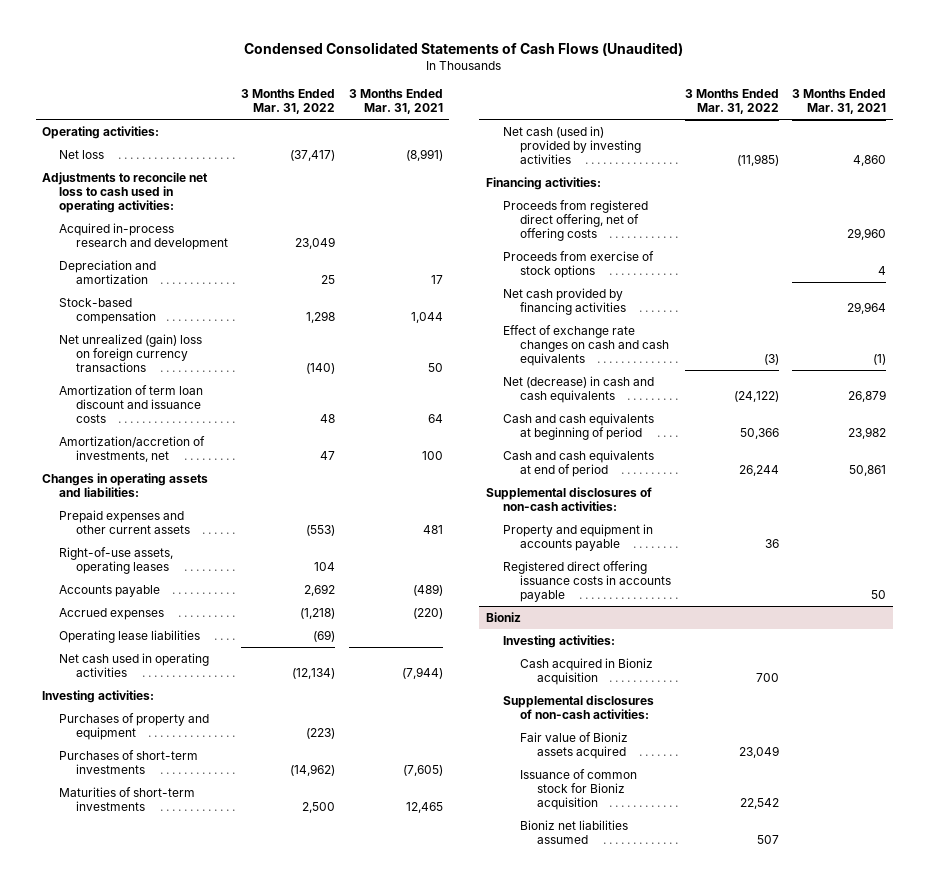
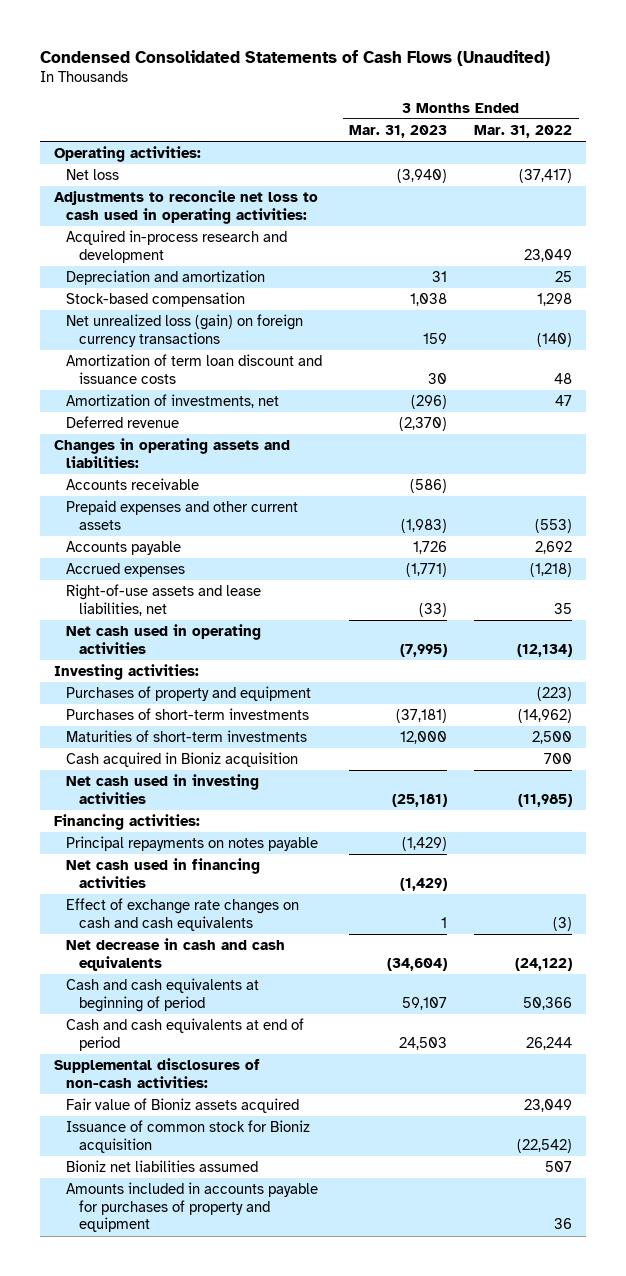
- | 3 Months Ended Mar. 31, 2022 | 3 Months Ended Mar. 31, 2021
+ | 3 Months Ended Mar. 31, 2023 | 3 Months Ended Mar. 31, 2022
- Net unrealized (gain) loss on foreign currency transactions | (140) | 50
+ Net unrealized loss (gain) on foreign currency transactions | 159 | (140)
- Amortization/accretion of investments, net | 47 | 100
+ Amortization of investments, net | (296) | 47
+ Deferred revenue | (2,370) |
+ Accounts receivable | (586) |
- Right-of-use assets, operating leases | 104 |
- Operating lease liabilities | (69) |
+ Right-of-use assets and lease liabilities, net | (33) | 35
- Net cash (used in) provided by investing activities | (11,985) | 4,860
+ Cash acquired in Bioniz acquisition | | 700
+ Net cash used in investing activities | (25,181) | (11,985)
- Proceeds from registered direct offering, net of offering costs | | 29,960
- Proceeds from exercise of stock options | | 4
- Net cash provided by financing activities | | 29,964
+ Principal repayments on notes payable | (1,429) |
+ Net cash used in financing activities | (1,429) |
- Net (decrease) in cash and cash equivalents | (24,122) | 26,879
+ Net decrease in cash and cash equivalents | (34,604) | (24,122)
- Property and equipment in accounts payable | 36 |
- Registered direct offering issuance costs in accounts payable | | 50
- Bioniz
- Investing activities:
- Cash acquired in Bioniz acquisition | 700 |
- Supplemental disclosures of non-cash activities:
- Issuance of common stock for Bioniz acquisition | 22,542 |
+ Issuance of common stock for Bioniz acquisition | | (22,542)
+ Amounts included in accounts payable for purchases of property and equipment | | 36

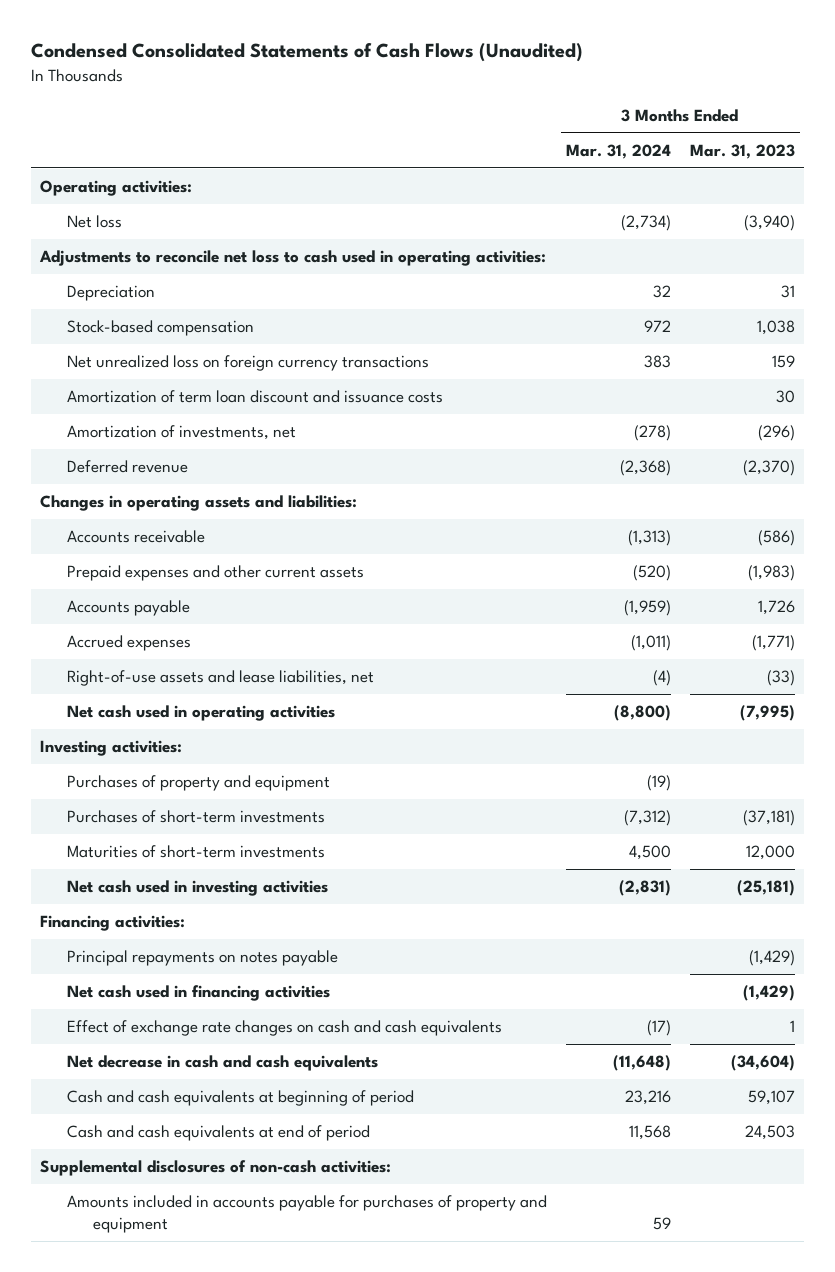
- | 3 Months Ended Mar. 31, 2023 | 3 Months Ended Mar. 31, 2022
+ | 3 Months Ended Mar. 31, 2024 | 3 Months Ended Mar. 31, 2023
- Acquired in-process research and development | | 23,049
- Depreciation and amortization | 31 | 25
+ Depreciation | 32 | 31
- Net unrealized loss (gain) on foreign currency transactions | 159 | (140)
+ Net unrealized loss on foreign currency transactions | 383 | 159
- Cash acquired in Bioniz acquisition | | 700
- Fair value of Bioniz assets acquired | | 23,049
- Issuance of common stock for Bioniz acquisition | | (22,542)
- Bioniz net liabilities assumed | | 507

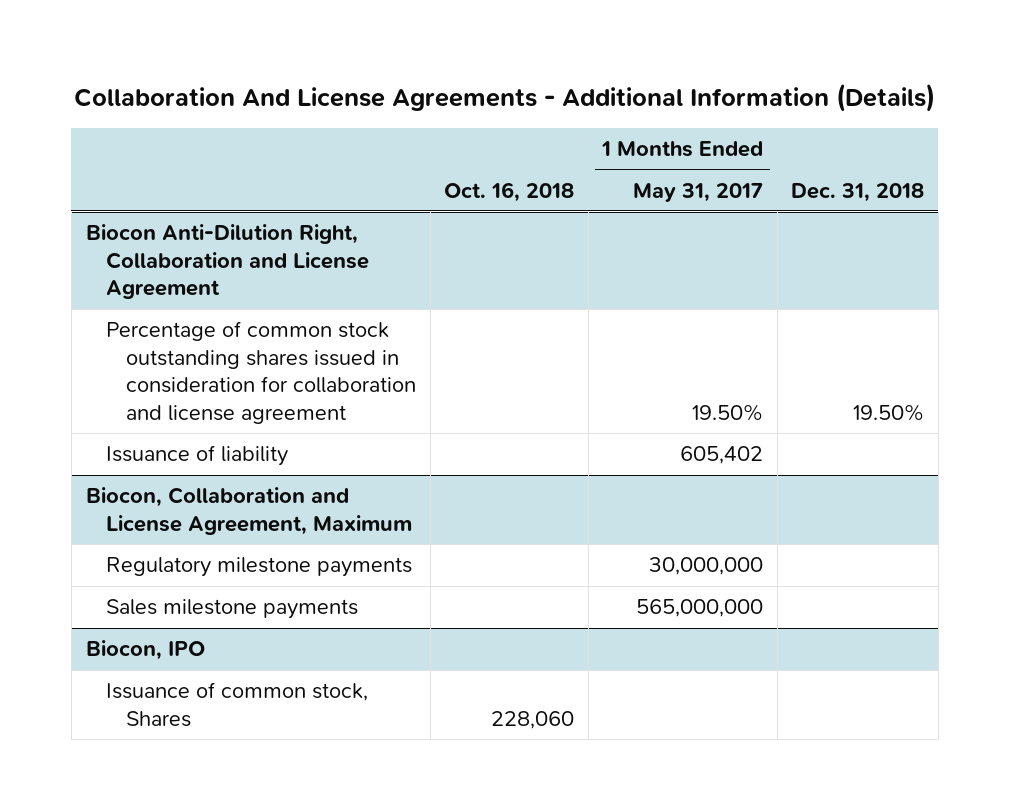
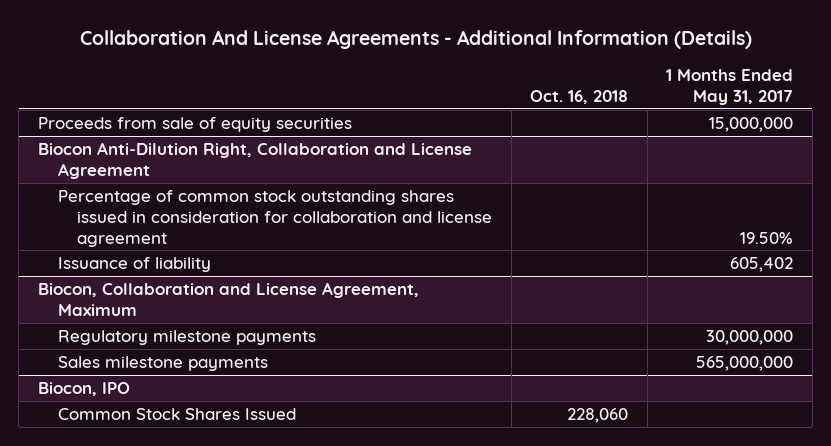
- | Oct. 16, 2018 | 1 Months Ended May 31, 2017 | Dec. 31, 2018
+ | Oct. 16, 2018 | 1 Months Ended May 31, 2017
+ Proceeds from sale of equity securities | | 15,000,000
@ Biocon, IPO
- Issuance of common stock, Shares | 228,060 | |
+ Common Stock Shares Issued | 228,060 |

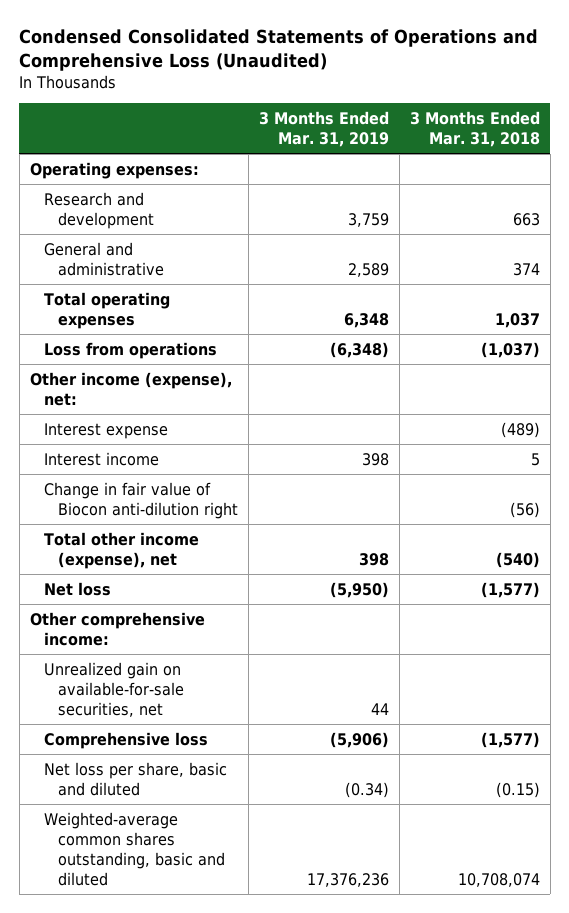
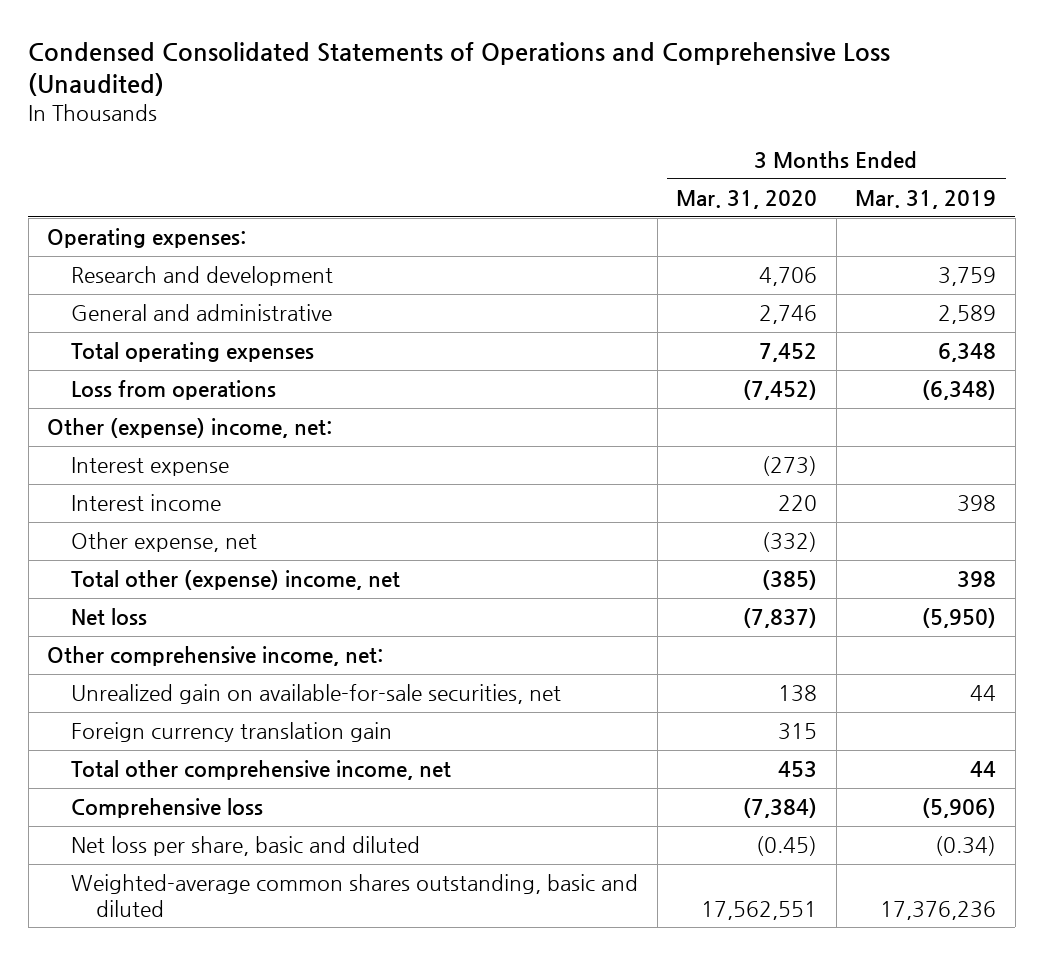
- | 3 Months Ended Mar. 31, 2019 | 3 Months Ended Mar. 31, 2018
+ | 3 Months Ended Mar. 31, 2020 | 3 Months Ended Mar. 31, 2019
- Other income (expense), net:
+ Other (expense) income, net:
- Change in fair value of Biocon anti-dilution right | | (56)
- Total other income (expense), net | 398 | (540)
+ Other expense, net | (332) |
+ Total other (expense) income, net | (385) | 398
- Other comprehensive income:
+ Other comprehensive income, net:
+ Foreign currency translation gain | 315 |
+ Total other comprehensive income, net | 453 | 44

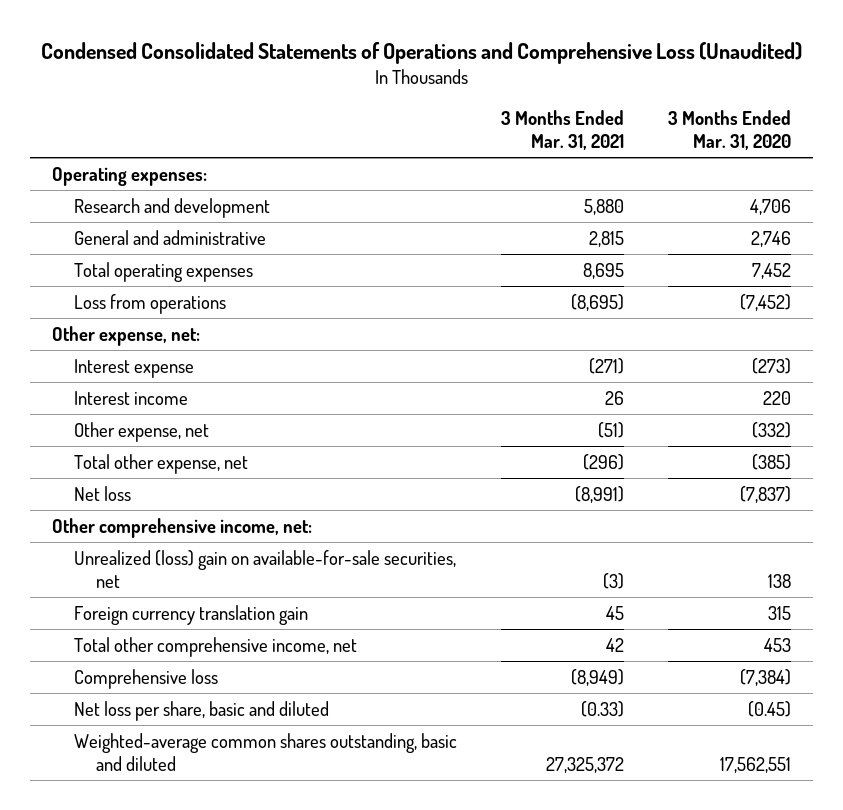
- | 3 Months Ended Mar. 31, 2020 | 3 Months Ended Mar. 31, 2019
+ | 3 Months Ended Mar. 31, 2021 | 3 Months Ended Mar. 31, 2020
- Other (expense) income, net:
+ Other expense, net:
- Total other (expense) income, net | (385) | 398
+ Total other expense, net | (296) | (385)
- Unrealized gain on available-for-sale securities, net | 138 | 44
+ Unrealized (loss) gain on available-for-sale securities, net | (3) | 138

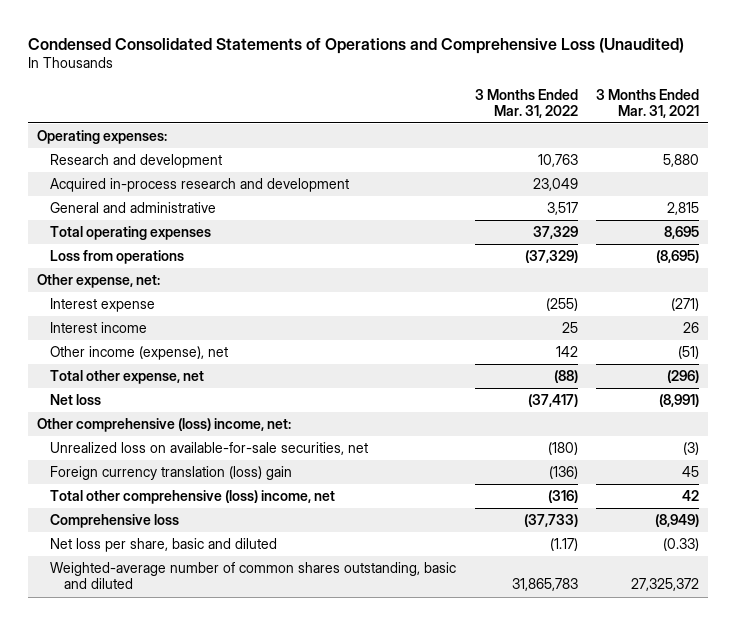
- | 3 Months Ended Mar. 31, 2021 | 3 Months Ended Mar. 31, 2020
+ | 3 Months Ended Mar. 31, 2022 | 3 Months Ended Mar. 31, 2021
+ Acquired in-process research and development | 23,049 |
- Other expense, net | (51) | (332)
+ Other income (expense), net | 142 | (51)
- Other comprehensive income, net:
- Unrealized (loss) gain on available-for-sale securities, net | (3) | 138
- Foreign currency translation gain | 45 | 315
- Total other comprehensive income, net | 42 | 453
+ Other comprehensive (loss) income, net:
+ Unrealized loss on available-for-sale securities, net | (180) | (3)
+ Foreign currency translation (loss) gain | (136) | 45
+ Total other comprehensive (loss) income, net | (316) | 42
- Weighted-average common shares outstanding, basic and diluted | 27,325,372 | 17,562,551
+ Weighted-average number of common shares outstanding, basic and diluted | 31,865,783 | 27,325,372

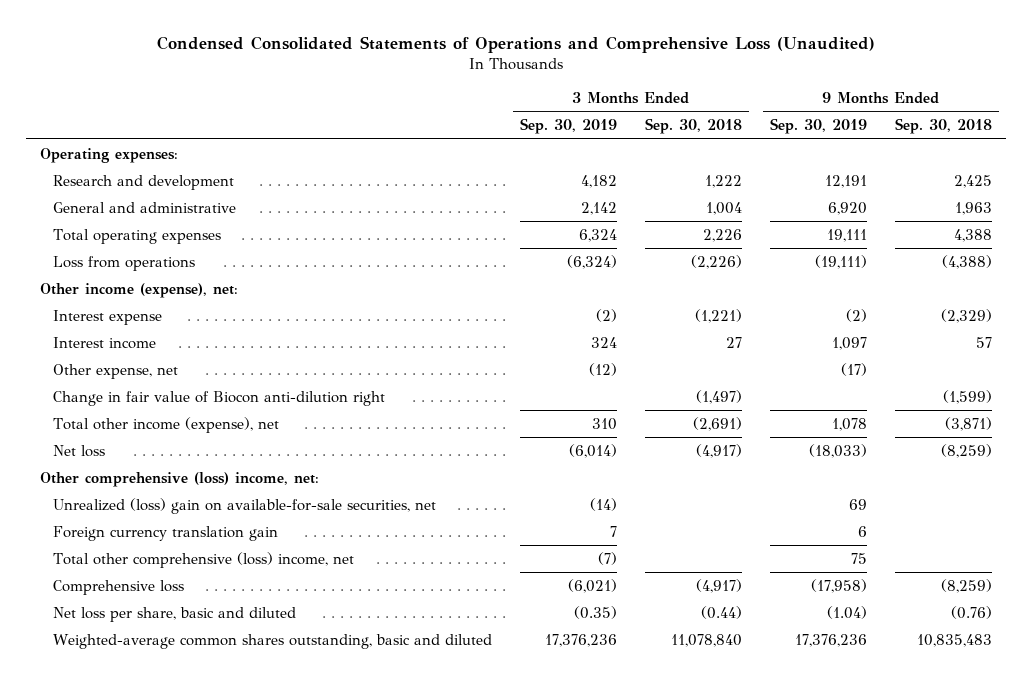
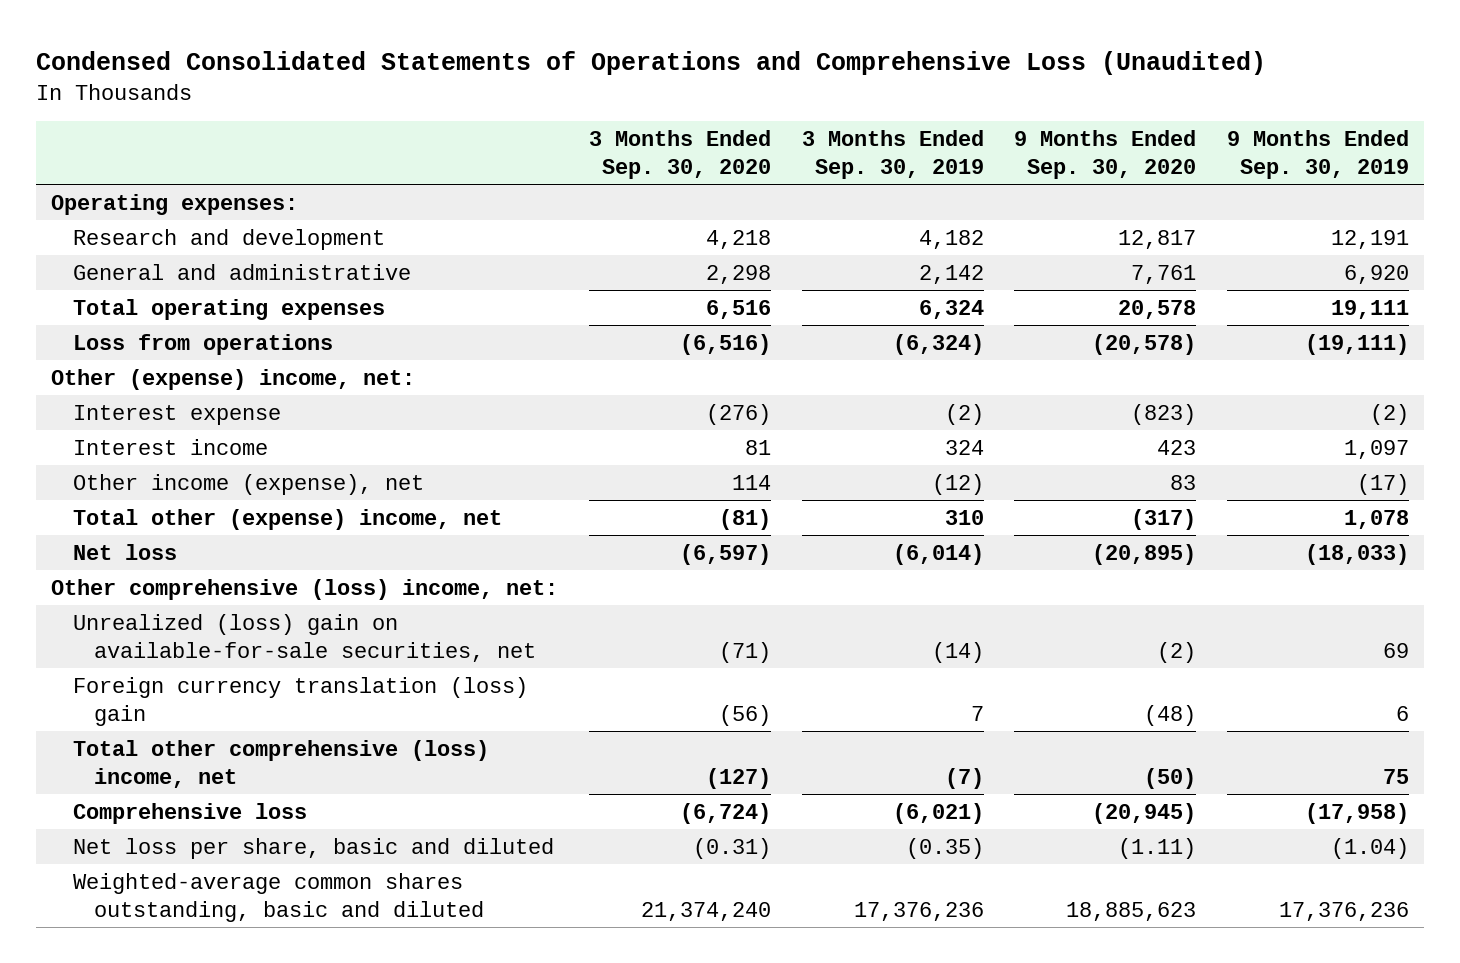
- | 3 Months Ended Sep. 30, 2019 | 3 Months Ended Sep. 30, 2018 | 9 Months Ended Sep. 30, 2019 | 9 Months Ended Sep. 30, 2018
+ | 3 Months Ended Sep. 30, 2020 | 3 Months Ended Sep. 30, 2019 | 9 Months Ended Sep. 30, 2020 | 9 Months Ended Sep. 30, 2019
- Other income (expense), net:
+ Other (expense) income, net:
- Other expense, net | (12) | | (17) |
- Change in fair value of Biocon anti-dilution right | | (1,497) | | (1,599)
- Total other income (expense), net | 310 | (2,691) | 1,078 | (3,871)
+ Other income (expense), net | 114 | (12) | 83 | (17)
+ Total other (expense) income, net | (81) | 310 | (317) | 1,078
- Foreign currency translation gain | 7 | | 6 |
+ Foreign currency translation (loss) gain | (56) | 7 | (48) | 6

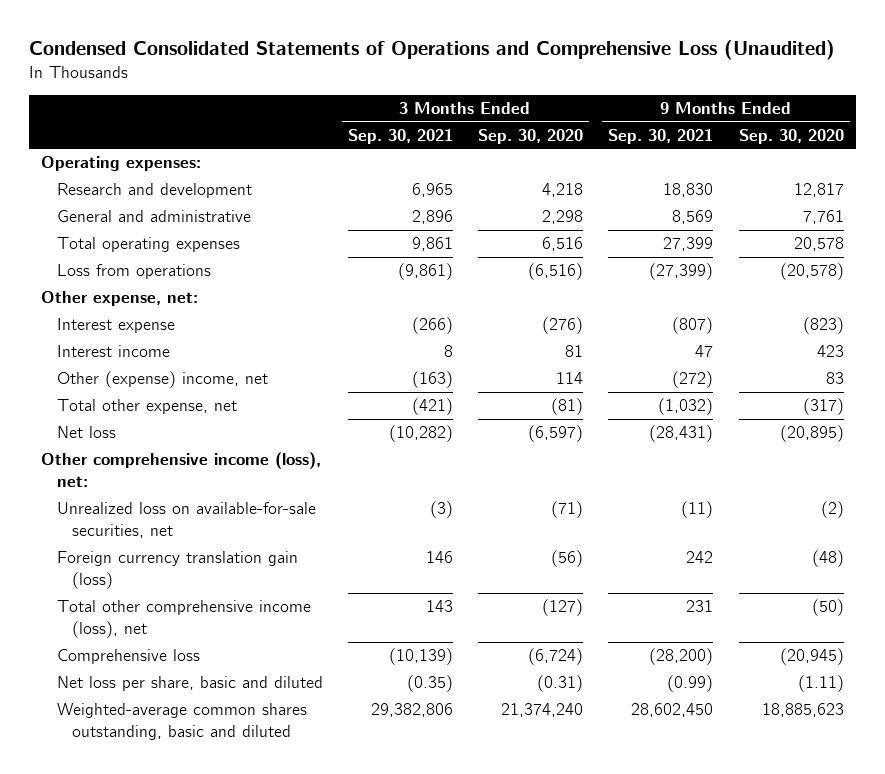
- | 3 Months Ended Sep. 30, 2020 | 3 Months Ended Sep. 30, 2019 | 9 Months Ended Sep. 30, 2020 | 9 Months Ended Sep. 30, 2019
+ | 3 Months Ended Sep. 30, 2021 | 3 Months Ended Sep. 30, 2020 | 9 Months Ended Sep. 30, 2021 | 9 Months Ended Sep. 30, 2020
- Other (expense) income, net:
+ Other expense, net:
- Other income (expense), net | 114 | (12) | 83 | (17)
- Total other (expense) income, net | (81) | 310 | (317) | 1,078
+ Other (expense) income, net | (163) | 114 | (272) | 83
+ Total other expense, net | (421) | (81) | (1,032) | (317)
- Other comprehensive (loss) income, net:
- Unrealized (loss) gain on available-for-sale securities, net | (71) | (14) | (2) | 69
- Foreign currency translation (loss) gain | (56) | 7 | (48) | 6
- Total other comprehensive (loss) income, net | (127) | (7) | (50) | 75
+ Other comprehensive income (loss), net:
+ Unrealized loss on available-for-sale securities, net | (3) | (71) | (11) | (2)
+ Foreign currency translation gain (loss) | 146 | (56) | 242 | (48)
+ Total other comprehensive income (loss), net | 143 | (127) | 231 | (50)

